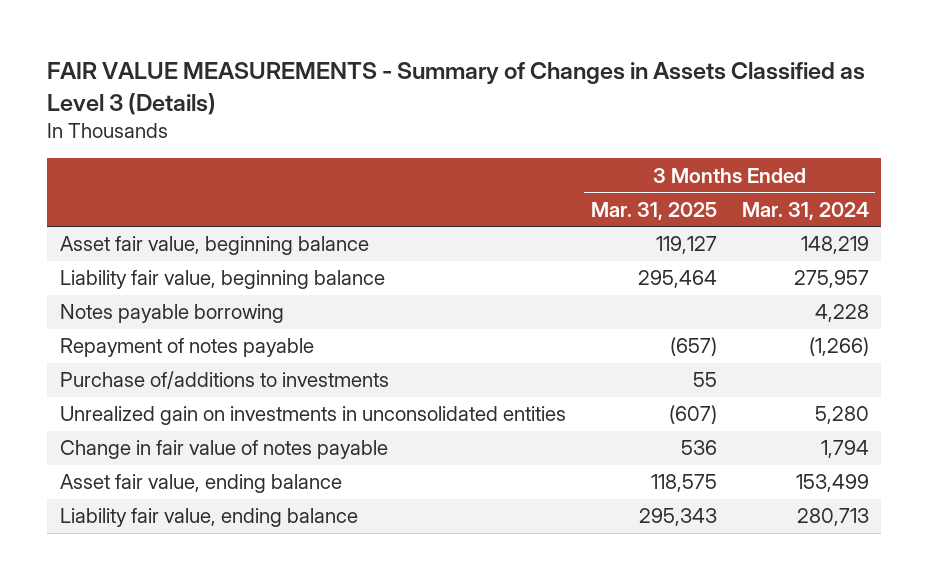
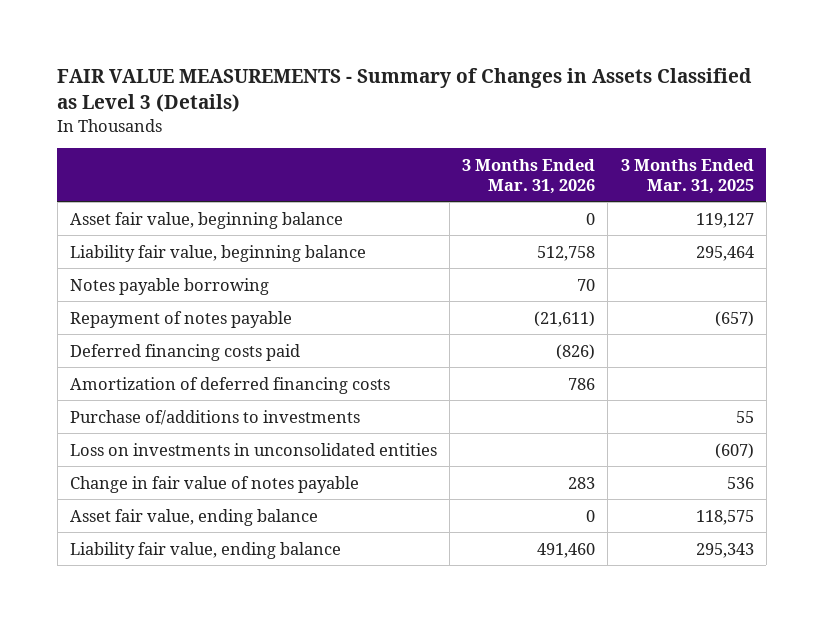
- | 3 Months Ended Mar. 31, 2025 | 3 Months Ended Mar. 31, 2024
+ | 3 Months Ended Mar. 31, 2026 | 3 Months Ended Mar. 31, 2025
+ Deferred financing costs paid | (826) |
+ Amortization of deferred financing costs | 786 |
- Unrealized gain on investments in unconsolidated entities | (607) | 5,280
+ Loss on investments in unconsolidated entities | | (607)

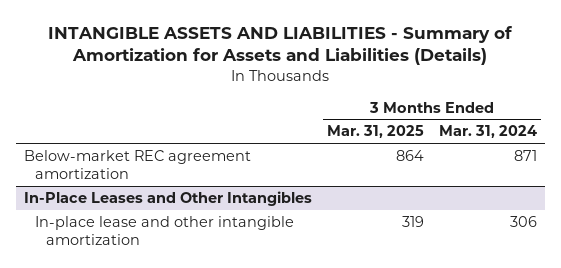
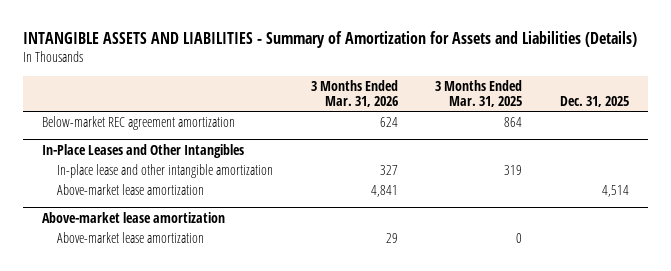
- | 3 Months Ended Mar. 31, 2025 | 3 Months Ended Mar. 31, 2024
+ | 3 Months Ended Mar. 31, 2026 | 3 Months Ended Mar. 31, 2025 | Dec. 31, 2025
@ In-Place Leases and Other Intangibles
+ Above-market lease amortization | 4,841 | | 4,514
+ Above-market lease amortization
+ Above-market lease amortization | 29 | 0 |

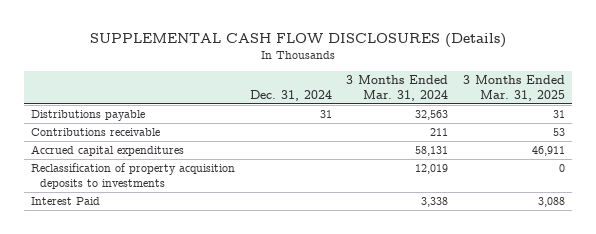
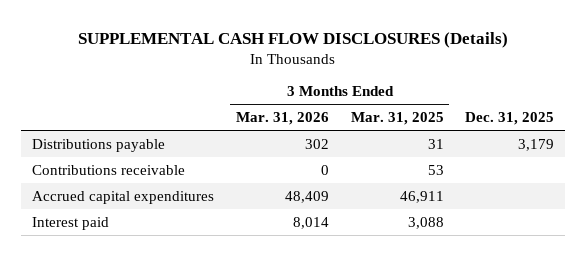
- | Dec. 31, 2024 | 3 Months Ended Mar. 31, 2024 | 3 Months Ended Mar. 31, 2025
+ | 3 Months Ended Mar. 31, 2026 | 3 Months Ended Mar. 31, 2025 | Dec. 31, 2025
- Reclassification of property acquisition deposits to investments | | 12,019 | 0
- Interest Paid | | 3,338 | 3,088
+ Interest paid | 8,014 | 3,088 |

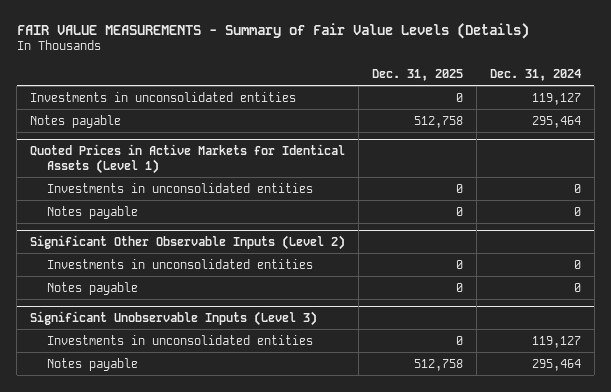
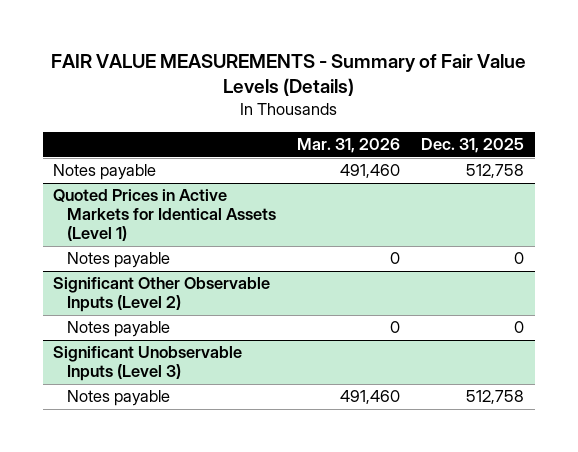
- | Dec. 31, 2025 | Dec. 31, 2024
+ | Mar. 31, 2026 | Dec. 31, 2025
- Investments in unconsolidated entities | 0 | 119,127
@ Quoted Prices in Active Markets for Identical Assets (Level 1)
- Investments in unconsolidated entities | 0 | 0
@ Significant Other Observable Inputs (Level 2)
- Investments in unconsolidated entities | 0 | 0
@ Significant Unobservable Inputs (Level 3)
- Investments in unconsolidated entities | 0 | 119,127

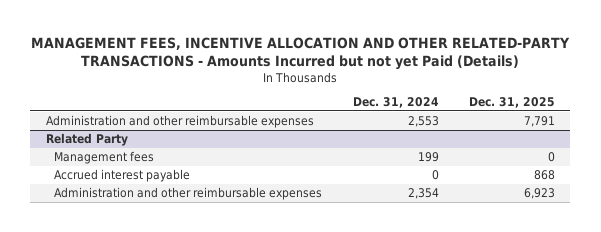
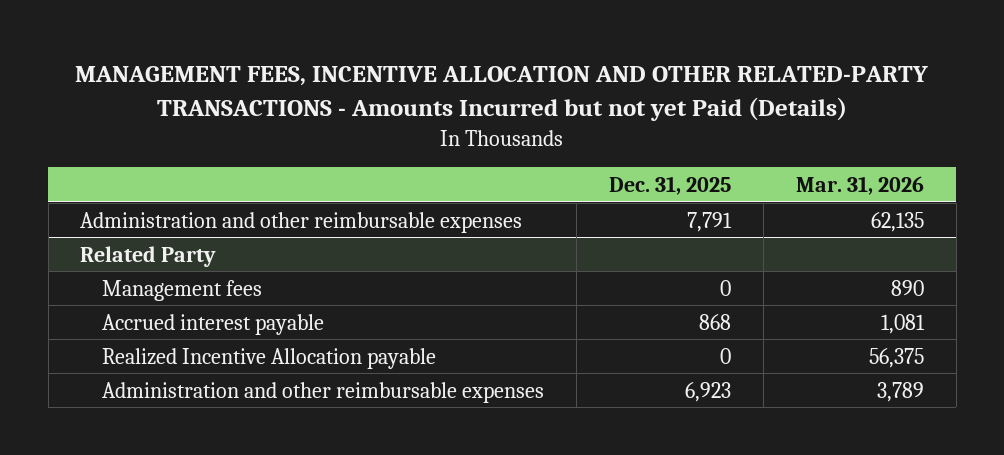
- | Dec. 31, 2024 | Dec. 31, 2025
+ | Dec. 31, 2025 | Mar. 31, 2026
@ Related Party
+ Realized Incentive Allocation payable | 0 | 56,375

